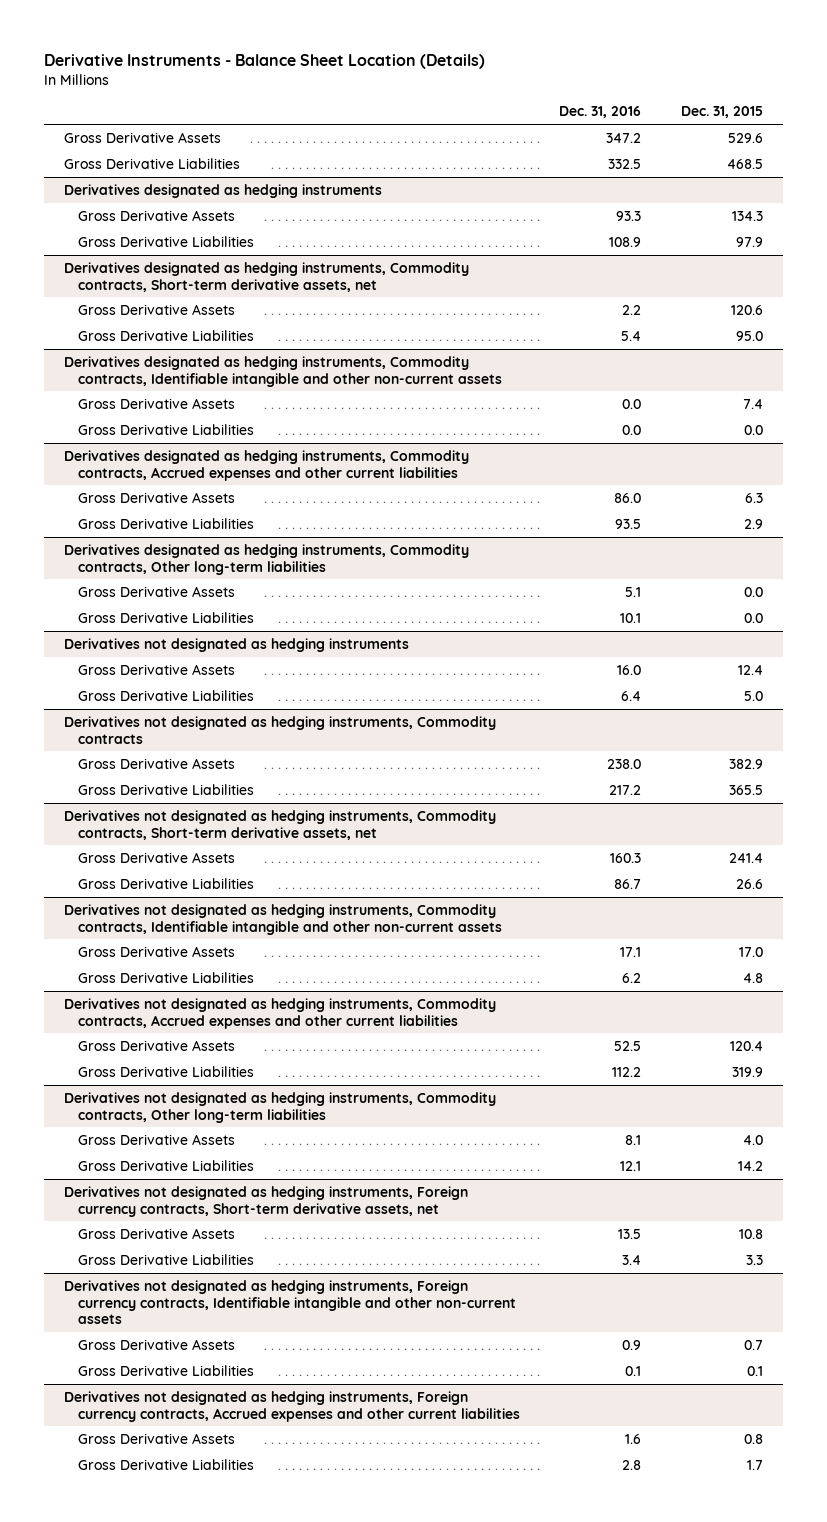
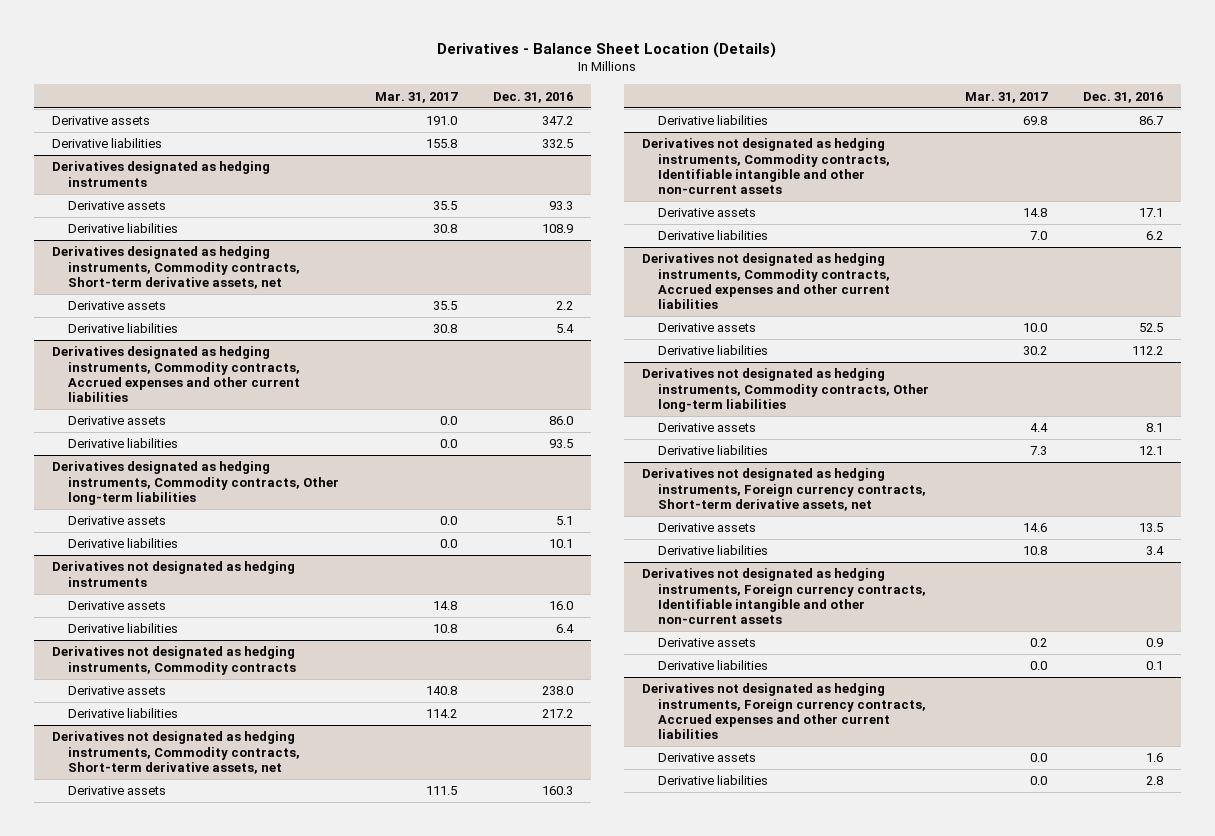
- Derivative Instruments - Balance Sheet Location (Details)
+ Derivatives - Balance Sheet Location (Details)
- | Dec. 31, 2016 | Dec. 31, 2015
+ | Mar. 31, 2017 | Dec. 31, 2016
- Gross Derivative Assets | 347.2 | 529.6
- Gross Derivative Liabilities | 332.5 | 468.5
+ Derivative assets | 191.0 | 347.2
+ Derivative liabilities | 155.8 | 332.5
@ Derivatives designated as hedging instruments
- Gross Derivative Assets | 93.3 | 134.3
- Gross Derivative Liabilities | 108.9 | 97.9
+ Derivative assets | 35.5 | 93.3
+ Derivative liabilities | 30.8 | 108.9
@ Derivatives designated as hedging instruments, Commodity contracts, Short-term derivative assets, net
- Gross Derivative Assets | 2.2 | 120.6
- Gross Derivative Liabilities | 5.4 | 95.0
- Derivatives designated as hedging instruments, Commodity contracts, Identifiable intangible and other non-current assets
- Gross Derivative Assets | 0.0 | 7.4
- Gross Derivative Liabilities | 0.0 | 0.0
@ Derivatives designated as hedging instruments, Commodity contracts, Short-term derivative assets, net
+ Derivative assets | 35.5 | 2.2
+ Derivative liabilities | 30.8 | 5.4
@ Derivatives designated as hedging instruments, Commodity contracts, Accrued expenses and other current liabilities
- Gross Derivative Assets | 86.0 | 6.3
- Gross Derivative Liabilities | 93.5 | 2.9
+ Derivative assets | 0.0 | 86.0
+ Derivative liabilities | 0.0 | 93.5
@ Derivatives designated as hedging instruments, Commodity contracts, Other long-term liabilities
- Gross Derivative Assets | 5.1 | 0.0
- Gross Derivative Liabilities | 10.1 | 0.0
+ Derivative assets | 0.0 | 5.1
+ Derivative liabilities | 0.0 | 10.1
@ Derivatives not designated as hedging instruments
- Gross Derivative Assets | 16.0 | 12.4
- Gross Derivative Liabilities | 6.4 | 5.0
+ Derivative assets | 14.8 | 16.0
+ Derivative liabilities | 10.8 | 6.4
@ Derivatives not designated as hedging instruments, Commodity contracts
- Gross Derivative Assets | 238.0 | 382.9
- Gross Derivative Liabilities | 217.2 | 365.5
+ Derivative assets | 140.8 | 238.0
+ Derivative liabilities | 114.2 | 217.2
@ Derivatives not designated as hedging instruments, Commodity contracts, Short-term derivative assets, net
- Gross Derivative Assets | 160.3 | 241.4
- Gross Derivative Liabilities | 86.7 | 26.6
+ Derivative assets | 111.5 | 160.3
+ Derivative liabilities | 69.8 | 86.7
@ Derivatives not designated as hedging instruments, Commodity contracts, Identifiable intangible and other non-current assets
- Gross Derivative Assets | 17.1 | 17.0
- Gross Derivative Liabilities | 6.2 | 4.8
+ Derivative assets | 14.8 | 17.1
+ Derivative liabilities | 7.0 | 6.2
@ Derivatives not designated as hedging instruments, Commodity contracts, Accrued expenses and other current liabilities
- Gross Derivative Assets | 52.5 | 120.4
- Gross Derivative Liabilities | 112.2 | 319.9
+ Derivative assets | 10.0 | 52.5
+ Derivative liabilities | 30.2 | 112.2
@ Derivatives not designated as hedging instruments, Commodity contracts, Other long-term liabilities
- Gross Derivative Assets | 8.1 | 4.0
- Gross Derivative Liabilities | 12.1 | 14.2
+ Derivative assets | 4.4 | 8.1
+ Derivative liabilities | 7.3 | 12.1
@ Derivatives not designated as hedging instruments, Foreign currency contracts, Short-term derivative assets, net
- Gross Derivative Assets | 13.5 | 10.8
- Gross Derivative Liabilities | 3.4 | 3.3
+ Derivative assets | 14.6 | 13.5
+ Derivative liabilities | 10.8 | 3.4
@ Derivatives not designated as hedging instruments, Foreign currency contracts, Identifiable intangible and other non-current assets
- Gross Derivative Assets | 0.9 | 0.7
- Gross Derivative Liabilities | 0.1 | 0.1
+ Derivative assets | 0.2 | 0.9
+ Derivative liabilities | 0.0 | 0.1
@ Derivatives not designated as hedging instruments, Foreign currency contracts, Accrued expenses and other current liabilities
- Gross Derivative Assets | 1.6 | 0.8
- Gross Derivative Liabilities | 2.8 | 1.7
+ Derivative assets | 0.0 | 1.6
+ Derivative liabilities | 0.0 | 2.8

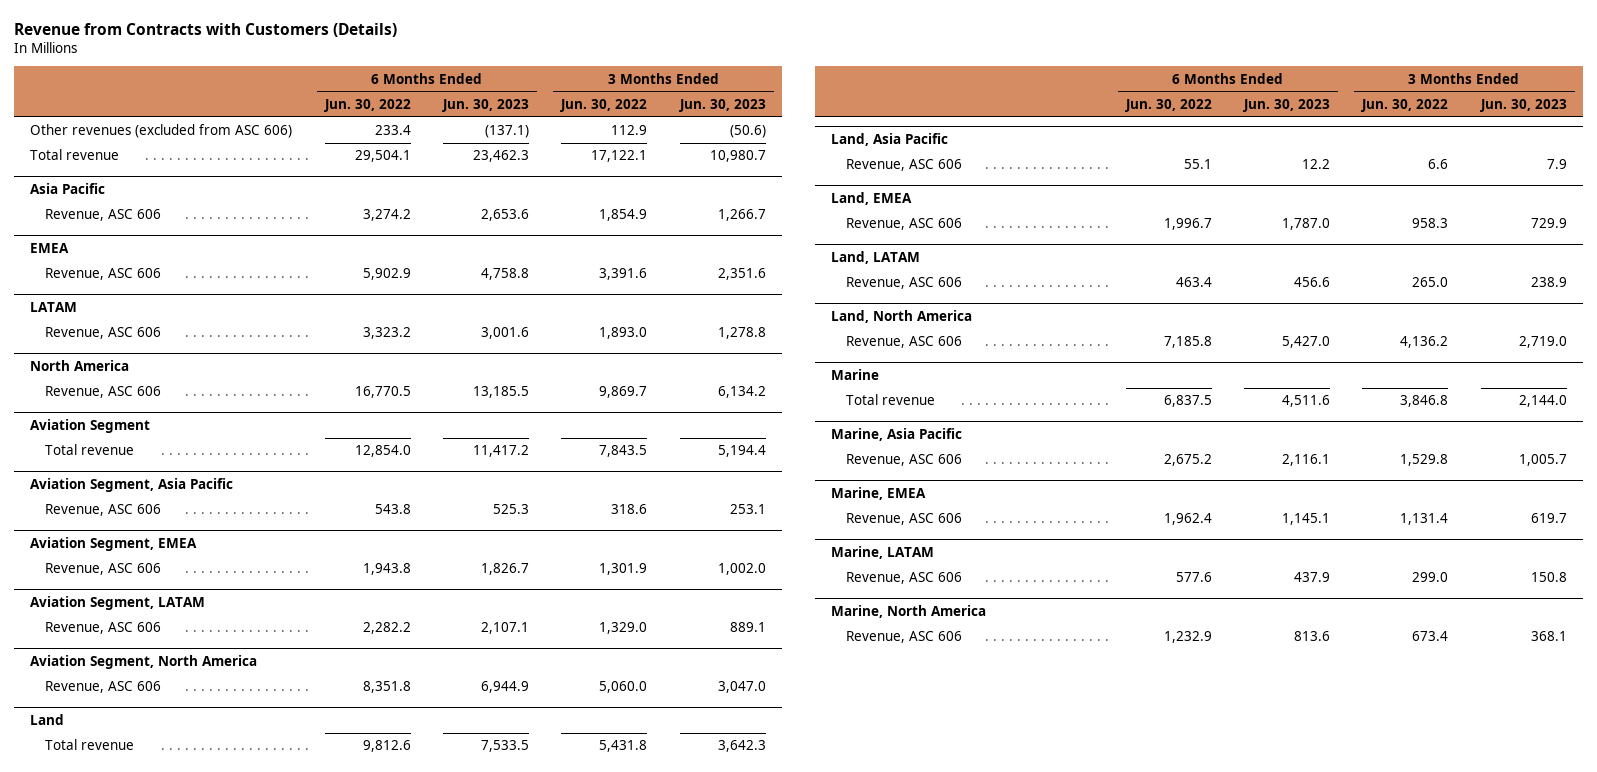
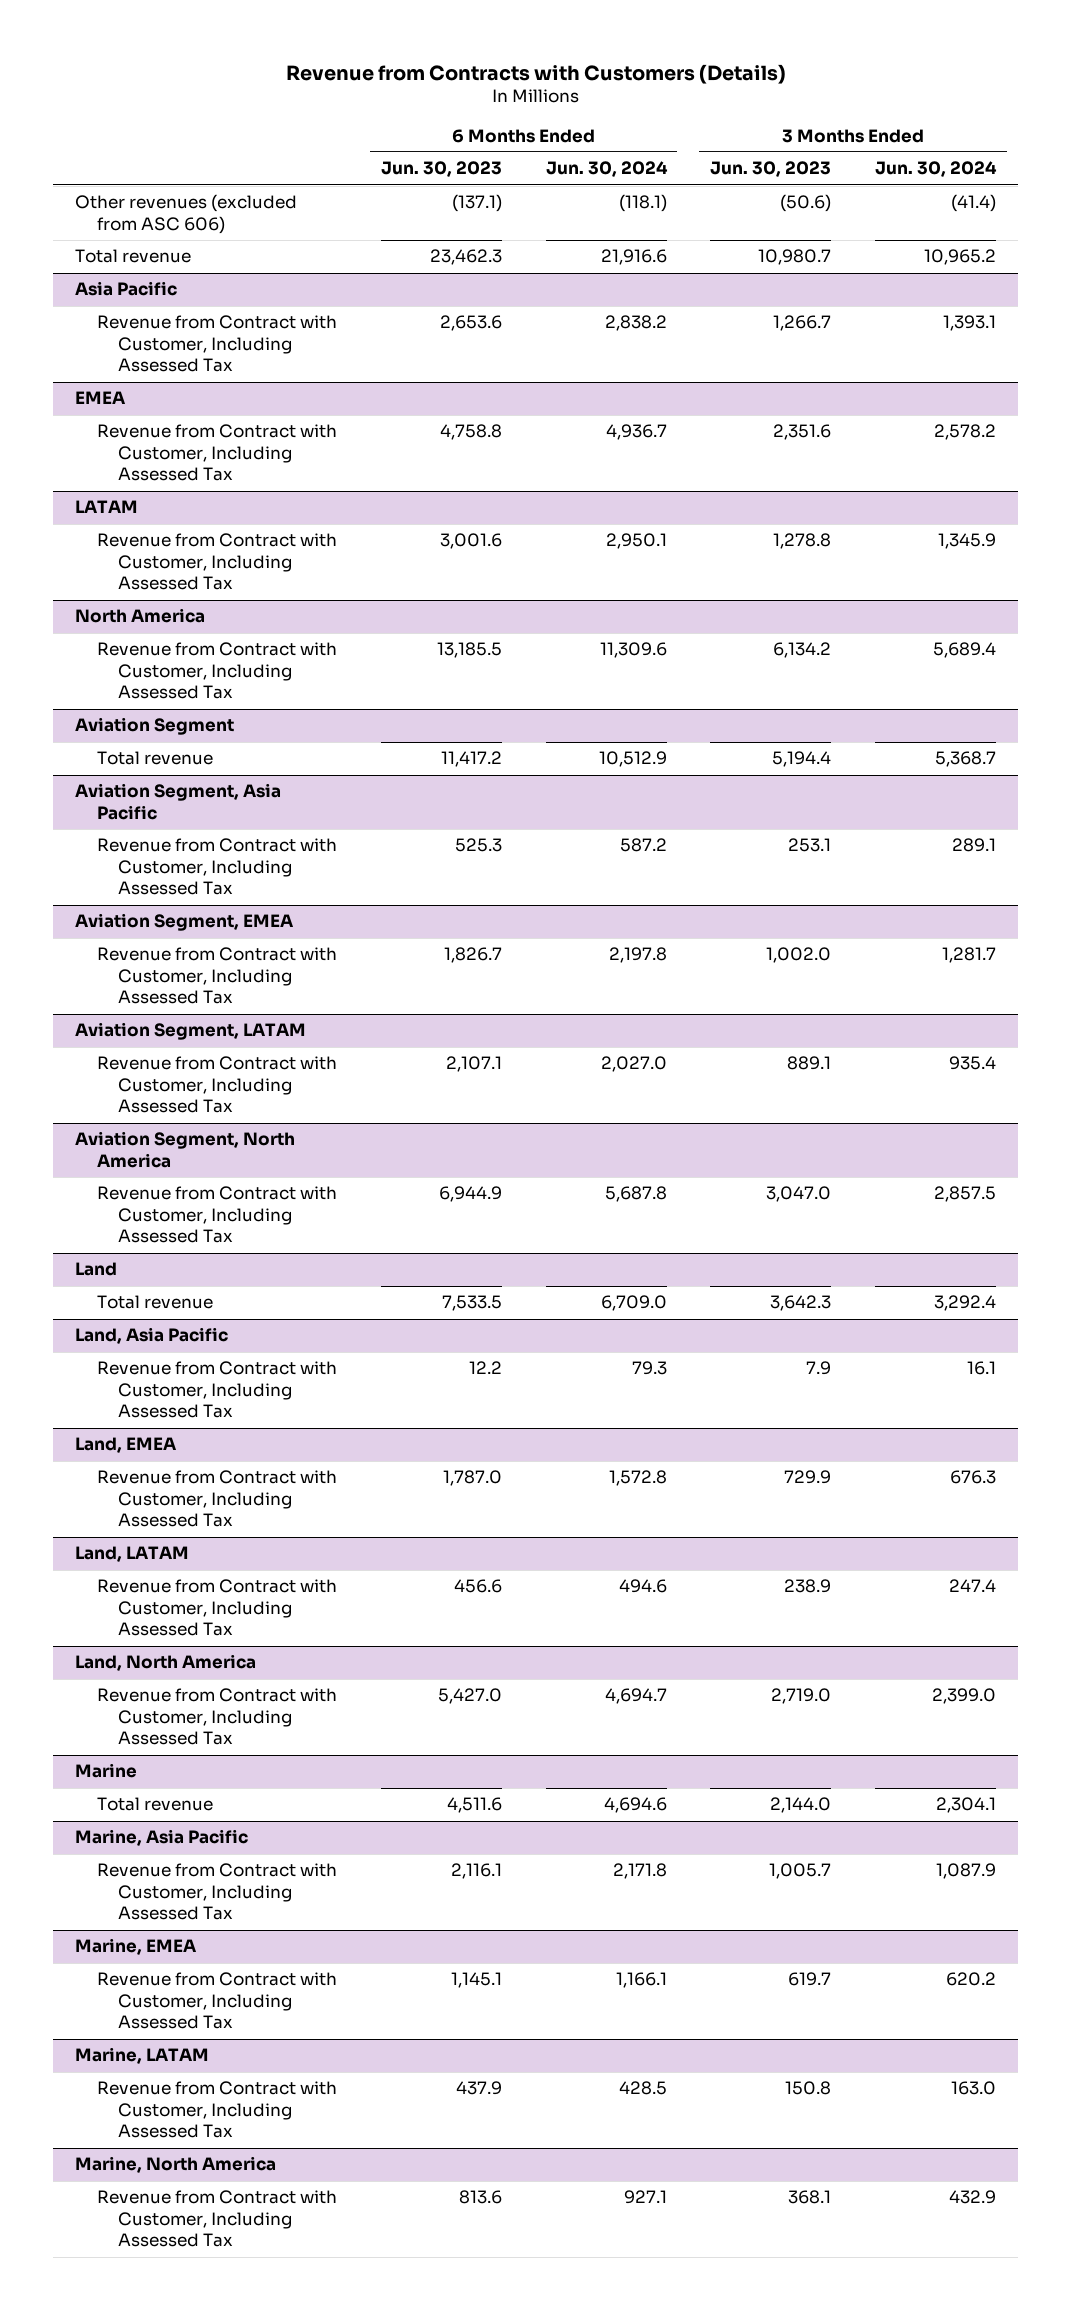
- | 6 Months Ended Jun. 30, 2022 | 6 Months Ended Jun. 30, 2023 | 3 Months Ended Jun. 30, 2022 | 3 Months Ended Jun. 30, 2023
+ | 6 Months Ended Jun. 30, 2023 | 6 Months Ended Jun. 30, 2024 | 3 Months Ended Jun. 30, 2023 | 3 Months Ended Jun. 30, 2024
@ Asia Pacific
- Revenue, ASC 606 | 3,274.2 | 2,653.6 | 1,854.9 | 1,266.7
+ Revenue from Contract with Customer, Including Assessed Tax | 2,653.6 | 2,838.2 | 1,266.7 | 1,393.1
@ EMEA
- Revenue, ASC 606 | 5,902.9 | 4,758.8 | 3,391.6 | 2,351.6
+ Revenue from Contract with Customer, Including Assessed Tax | 4,758.8 | 4,936.7 | 2,351.6 | 2,578.2
@ LATAM
- Revenue, ASC 606 | 3,323.2 | 3,001.6 | 1,893.0 | 1,278.8
+ Revenue from Contract with Customer, Including Assessed Tax | 3,001.6 | 2,950.1 | 1,278.8 | 1,345.9
@ North America
- Revenue, ASC 606 | 16,770.5 | 13,185.5 | 9,869.7 | 6,134.2
+ Revenue from Contract with Customer, Including Assessed Tax | 13,185.5 | 11,309.6 | 6,134.2 | 5,689.4
@ Aviation Segment, Asia Pacific
- Revenue, ASC 606 | 543.8 | 525.3 | 318.6 | 253.1
+ Revenue from Contract with Customer, Including Assessed Tax | 525.3 | 587.2 | 253.1 | 289.1
@ Aviation Segment, EMEA
- Revenue, ASC 606 | 1,943.8 | 1,826.7 | 1,301.9 | 1,002.0
+ Revenue from Contract with Customer, Including Assessed Tax | 1,826.7 | 2,197.8 | 1,002.0 | 1,281.7
@ Aviation Segment, LATAM
- Revenue, ASC 606 | 2,282.2 | 2,107.1 | 1,329.0 | 889.1
+ Revenue from Contract with Customer, Including Assessed Tax | 2,107.1 | 2,027.0 | 889.1 | 935.4
@ Aviation Segment, North America
- Revenue, ASC 606 | 8,351.8 | 6,944.9 | 5,060.0 | 3,047.0
+ Revenue from Contract with Customer, Including Assessed Tax | 6,944.9 | 5,687.8 | 3,047.0 | 2,857.5
@ Land, Asia Pacific
- Revenue, ASC 606 | 55.1 | 12.2 | 6.6 | 7.9
+ Revenue from Contract with Customer, Including Assessed Tax | 12.2 | 79.3 | 7.9 | 16.1
@ Land, EMEA
- Revenue, ASC 606 | 1,996.7 | 1,787.0 | 958.3 | 729.9
+ Revenue from Contract with Customer, Including Assessed Tax | 1,787.0 | 1,572.8 | 729.9 | 676.3
@ Land, LATAM
- Revenue, ASC 606 | 463.4 | 456.6 | 265.0 | 238.9
+ Revenue from Contract with Customer, Including Assessed Tax | 456.6 | 494.6 | 238.9 | 247.4
@ Land, North America
- Revenue, ASC 606 | 7,185.8 | 5,427.0 | 4,136.2 | 2,719.0
+ Revenue from Contract with Customer, Including Assessed Tax | 5,427.0 | 4,694.7 | 2,719.0 | 2,399.0
@ Marine, Asia Pacific
- Revenue, ASC 606 | 2,675.2 | 2,116.1 | 1,529.8 | 1,005.7
+ Revenue from Contract with Customer, Including Assessed Tax | 2,116.1 | 2,171.8 | 1,005.7 | 1,087.9
@ Marine, EMEA
- Revenue, ASC 606 | 1,962.4 | 1,145.1 | 1,131.4 | 619.7
+ Revenue from Contract with Customer, Including Assessed Tax | 1,145.1 | 1,166.1 | 619.7 | 620.2
@ Marine, LATAM
- Revenue, ASC 606 | 577.6 | 437.9 | 299.0 | 150.8
+ Revenue from Contract with Customer, Including Assessed Tax | 437.9 | 428.5 | 150.8 | 163.0
@ Marine, North America
- Revenue, ASC 606 | 1,232.9 | 813.6 | 673.4 | 368.1
+ Revenue from Contract with Customer, Including Assessed Tax | 813.6 | 927.1 | 368.1 | 432.9

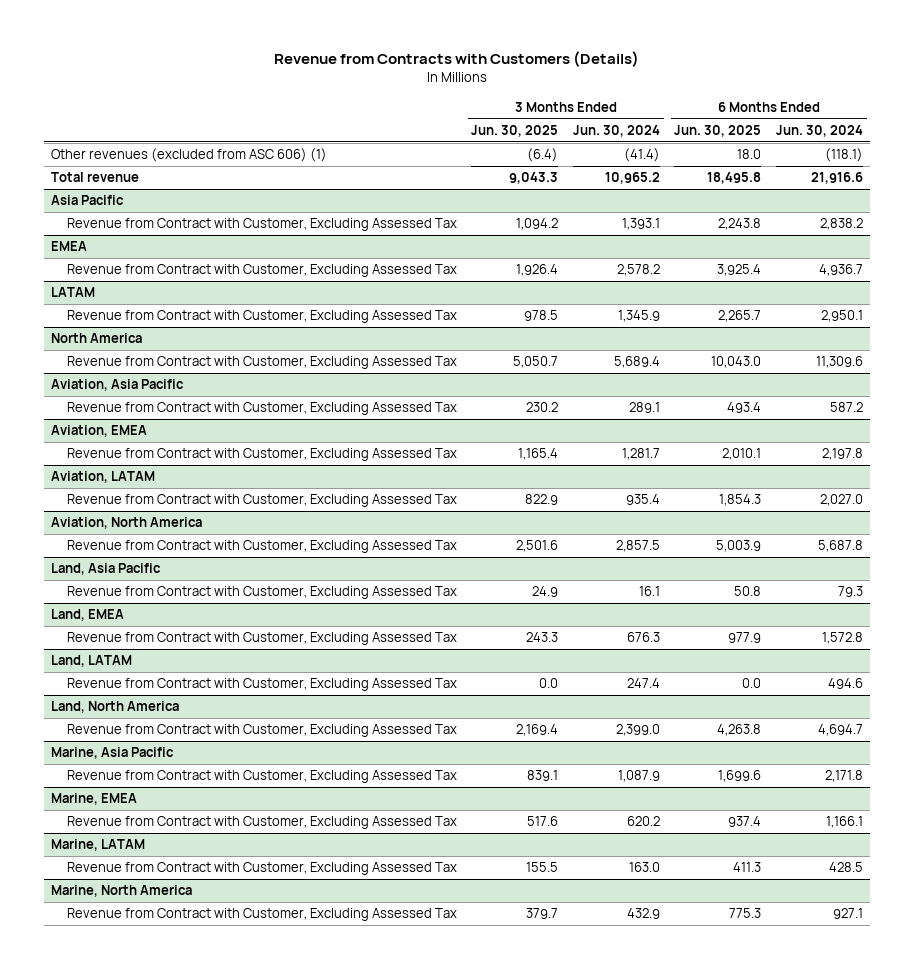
- | 6 Months Ended Jun. 30, 2023 | 6 Months Ended Jun. 30, 2024 | 3 Months Ended Jun. 30, 2023 | 3 Months Ended Jun. 30, 2024
+ | 3 Months Ended Jun. 30, 2025 | 3 Months Ended Jun. 30, 2024 | 6 Months Ended Jun. 30, 2025 | 6 Months Ended Jun. 30, 2024
- Other revenues (excluded from ASC 606) | (137.1) | (118.1) | (50.6) | (41.4)
+ Other revenues (excluded from ASC 606) (1) | (6.4) | (41.4) | 18.0 | (118.1)
@ Asia Pacific
- Revenue from Contract with Customer, Including Assessed Tax | 2,653.6 | 2,838.2 | 1,266.7 | 1,393.1
+ Revenue from Contract with Customer, Excluding Assessed Tax | 1,094.2 | 1,393.1 | 2,243.8 | 2,838.2
@ EMEA
- Revenue from Contract with Customer, Including Assessed Tax | 4,758.8 | 4,936.7 | 2,351.6 | 2,578.2
+ Revenue from Contract with Customer, Excluding Assessed Tax | 1,926.4 | 2,578.2 | 3,925.4 | 4,936.7
@ LATAM
- Revenue from Contract with Customer, Including Assessed Tax | 3,001.6 | 2,950.1 | 1,278.8 | 1,345.9
+ Revenue from Contract with Customer, Excluding Assessed Tax | 978.5 | 1,345.9 | 2,265.7 | 2,950.1
@ North America
- Revenue from Contract with Customer, Including Assessed Tax | 13,185.5 | 11,309.6 | 6,134.2 | 5,689.4
- Aviation Segment
- Total revenue | 11,417.2 | 10,512.9 | 5,194.4 | 5,368.7
- Aviation Segment, Asia Pacific
- Revenue from Contract with Customer, Including Assessed Tax | 525.3 | 587.2 | 253.1 | 289.1
- Aviation Segment, EMEA
- Revenue from Contract with Customer, Including Assessed Tax | 1,826.7 | 2,197.8 | 1,002.0 | 1,281.7
- Aviation Segment, LATAM
- Revenue from Contract with Customer, Including Assessed Tax | 2,107.1 | 2,027.0 | 889.1 | 935.4
- Aviation Segment, North America
- Revenue from Contract with Customer, Including Assessed Tax | 6,944.9 | 5,687.8 | 3,047.0 | 2,857.5
- Land
- Total revenue | 7,533.5 | 6,709.0 | 3,642.3 | 3,292.4
@ North America
+ Revenue from Contract with Customer, Excluding Assessed Tax | 5,050.7 | 5,689.4 | 10,043.0 | 11,309.6
+ Aviation, Asia Pacific
+ Revenue from Contract with Customer, Excluding Assessed Tax | 230.2 | 289.1 | 493.4 | 587.2
+ Aviation, EMEA
+ Revenue from Contract with Customer, Excluding Assessed Tax | 1,165.4 | 1,281.7 | 2,010.1 | 2,197.8
+ Aviation, LATAM
+ Revenue from Contract with Customer, Excluding Assessed Tax | 822.9 | 935.4 | 1,854.3 | 2,027.0
+ Aviation, North America
+ Revenue from Contract with Customer, Excluding Assessed Tax | 2,501.6 | 2,857.5 | 5,003.9 | 5,687.8
@ Land, Asia Pacific
- Revenue from Contract with Customer, Including Assessed Tax | 12.2 | 79.3 | 7.9 | 16.1
+ Revenue from Contract with Customer, Excluding Assessed Tax | 24.9 | 16.1 | 50.8 | 79.3
@ Land, EMEA
- Revenue from Contract with Customer, Including Assessed Tax | 1,787.0 | 1,572.8 | 729.9 | 676.3
+ Revenue from Contract with Customer, Excluding Assessed Tax | 243.3 | 676.3 | 977.9 | 1,572.8
@ Land, LATAM
- Revenue from Contract with Customer, Including Assessed Tax | 456.6 | 494.6 | 238.9 | 247.4
+ Revenue from Contract with Customer, Excluding Assessed Tax | 0.0 | 247.4 | 0.0 | 494.6
@ Land, North America
- Revenue from Contract with Customer, Including Assessed Tax | 5,427.0 | 4,694.7 | 2,719.0 | 2,399.0
- Marine
- Total revenue | 4,511.6 | 4,694.6 | 2,144.0 | 2,304.1
@ Land, North America
+ Revenue from Contract with Customer, Excluding Assessed Tax | 2,169.4 | 2,399.0 | 4,263.8 | 4,694.7
@ Marine, Asia Pacific
- Revenue from Contract with Customer, Including Assessed Tax | 2,116.1 | 2,171.8 | 1,005.7 | 1,087.9
+ Revenue from Contract with Customer, Excluding Assessed Tax | 839.1 | 1,087.9 | 1,699.6 | 2,171.8
@ Marine, EMEA
- Revenue from Contract with Customer, Including Assessed Tax | 1,145.1 | 1,166.1 | 619.7 | 620.2
+ Revenue from Contract with Customer, Excluding Assessed Tax | 517.6 | 620.2 | 937.4 | 1,166.1
@ Marine, LATAM
- Revenue from Contract with Customer, Including Assessed Tax | 437.9 | 428.5 | 150.8 | 163.0
+ Revenue from Contract with Customer, Excluding Assessed Tax | 155.5 | 163.0 | 411.3 | 428.5
@ Marine, North America
- Revenue from Contract with Customer, Including Assessed Tax | 813.6 | 927.1 | 368.1 | 432.9
+ Revenue from Contract with Customer, Excluding Assessed Tax | 379.7 | 432.9 | 775.3 | 927.1

